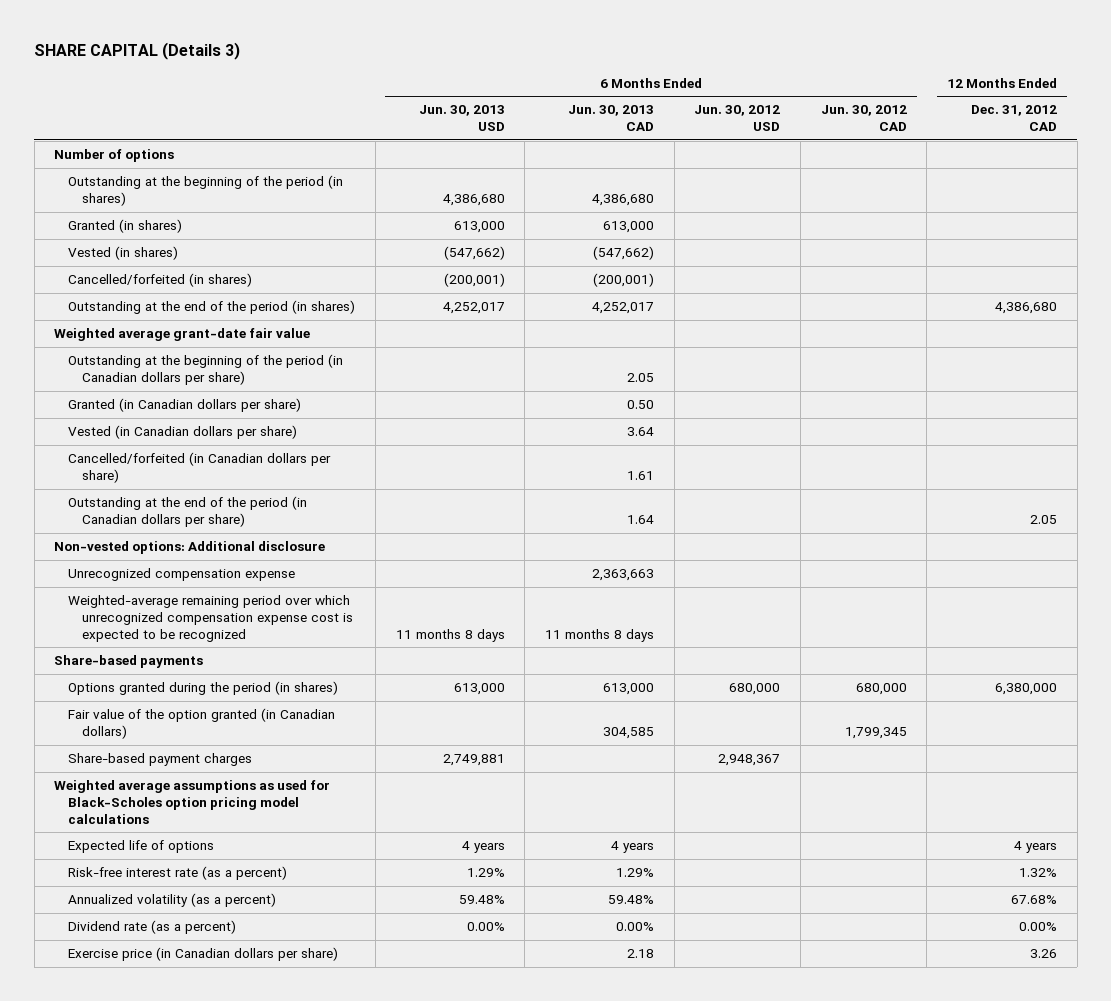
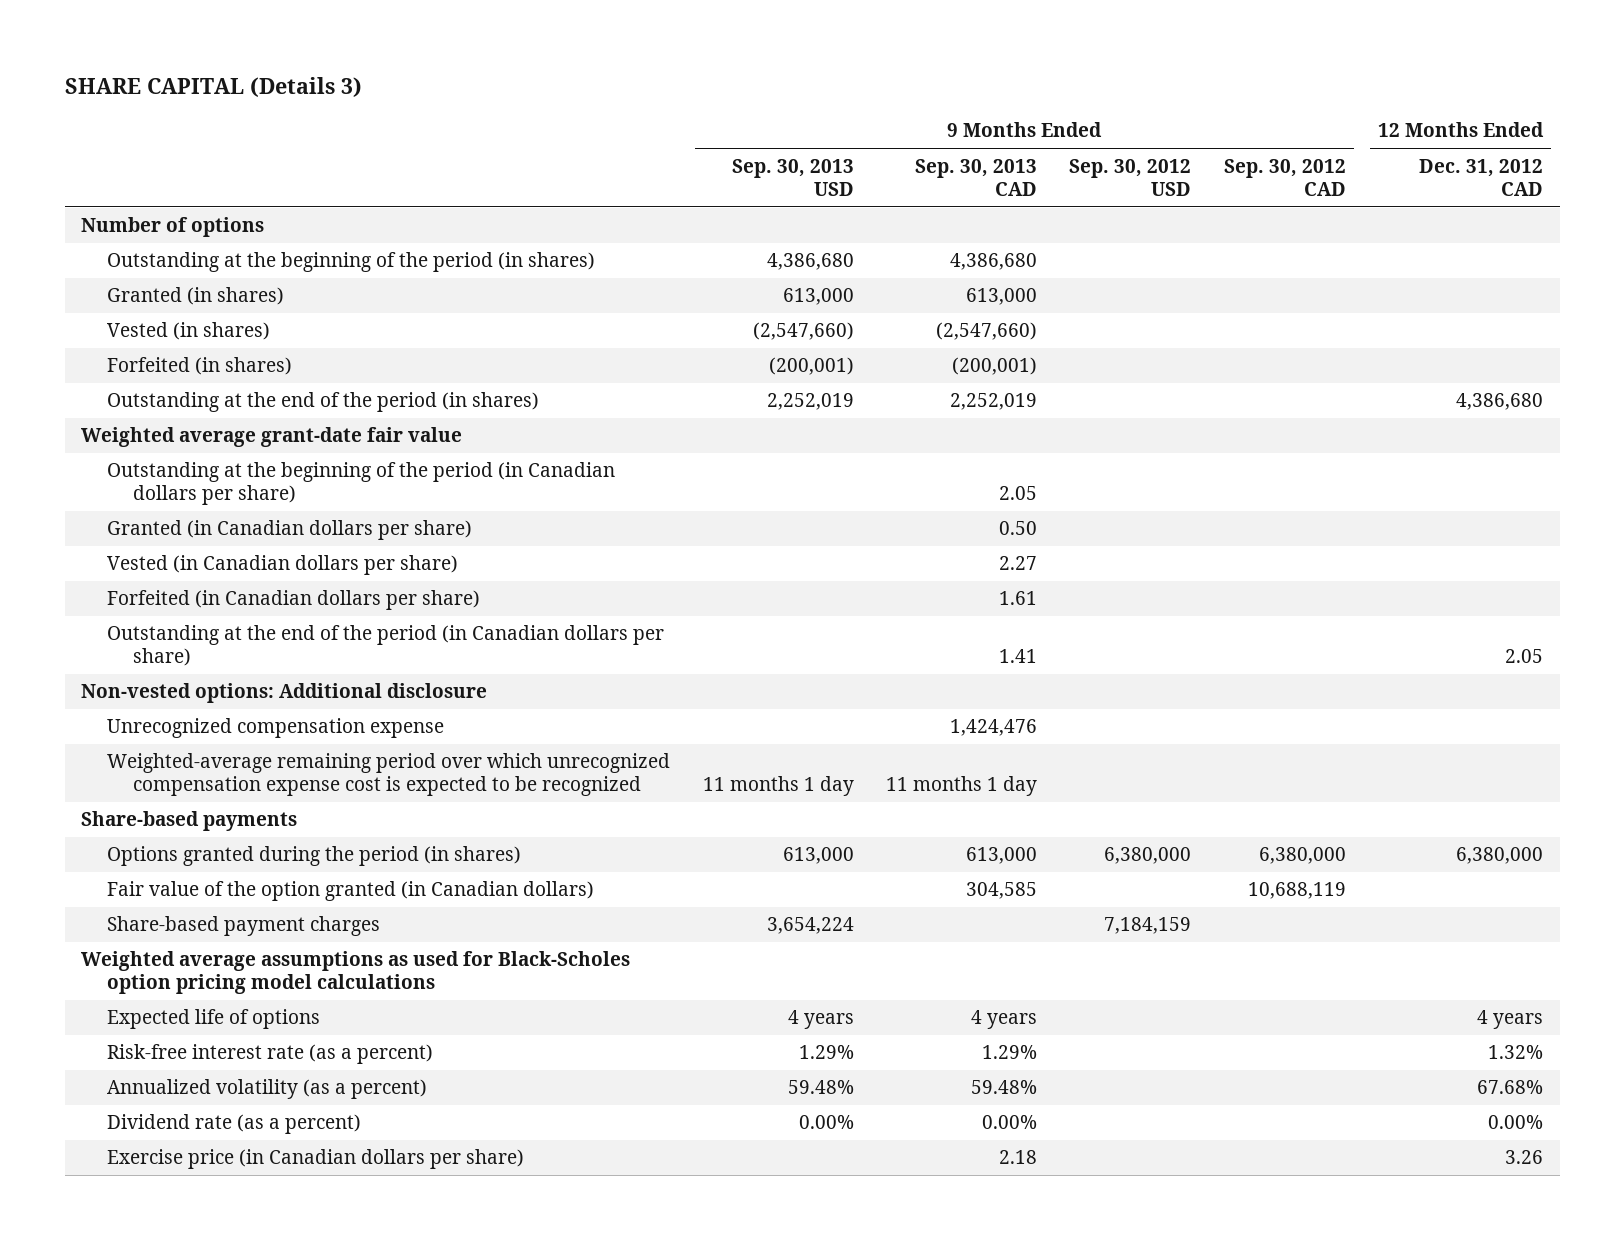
- | 6 Months Ended Jun. 30, 2013 USD | 6 Months Ended Jun. 30, 2013 CAD | 6 Months Ended Jun. 30, 2012 USD | 6 Months Ended Jun. 30, 2012 CAD | 12 Months Ended Dec. 31, 2012 CAD
+ | 9 Months Ended Sep. 30, 2013 USD | 9 Months Ended Sep. 30, 2013 CAD | 9 Months Ended Sep. 30, 2012 USD | 9 Months Ended Sep. 30, 2012 CAD | 12 Months Ended Dec. 31, 2012 CAD
- Cancelled/forfeited (in shares) | (200,001) | (200,001) | | |
+ Forfeited (in shares) | (200,001) | (200,001) | | |
- Cancelled/forfeited (in Canadian dollars per share) | | 1.61 | | |
+ Forfeited (in Canadian dollars per share) | | 1.61 | | |

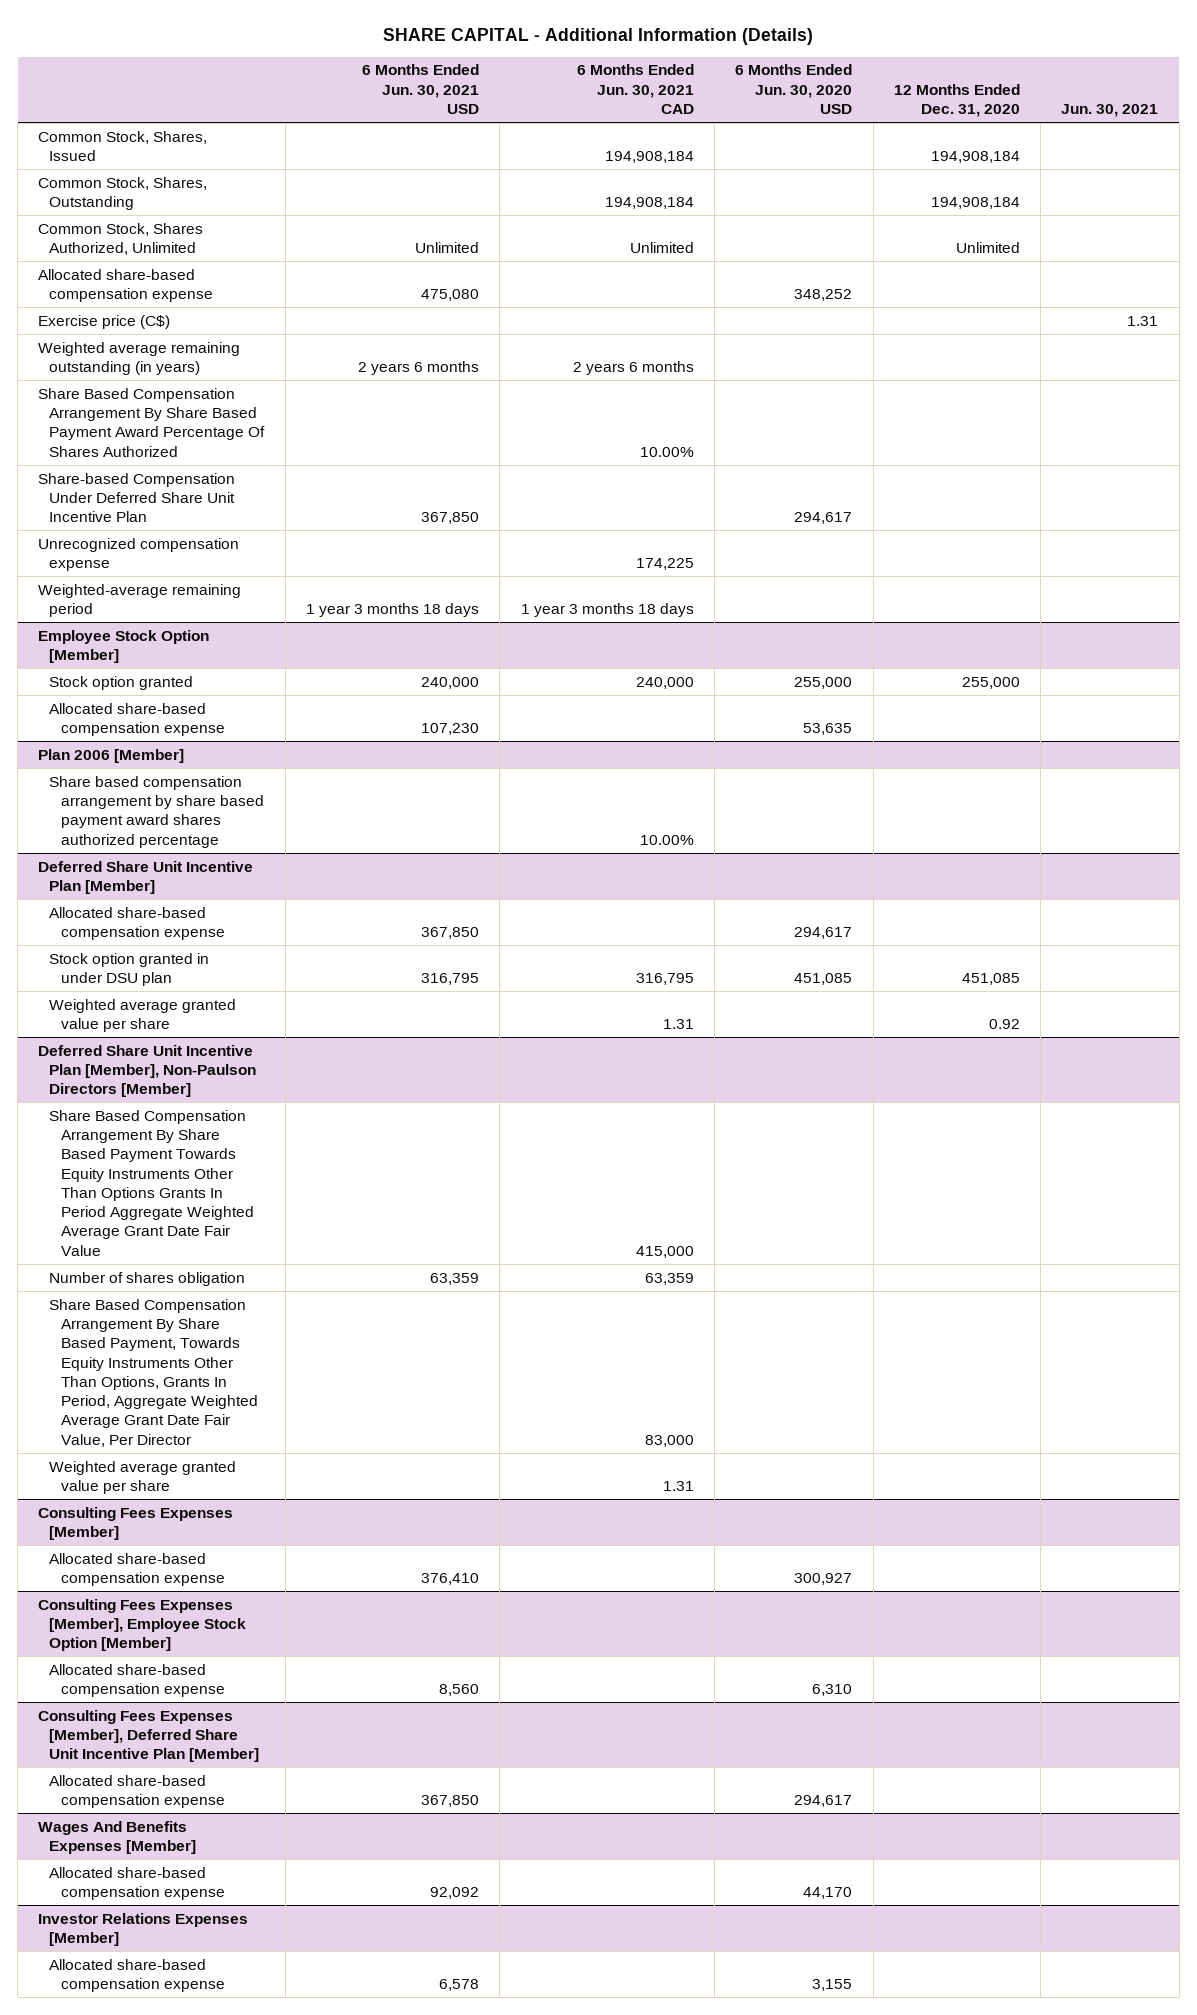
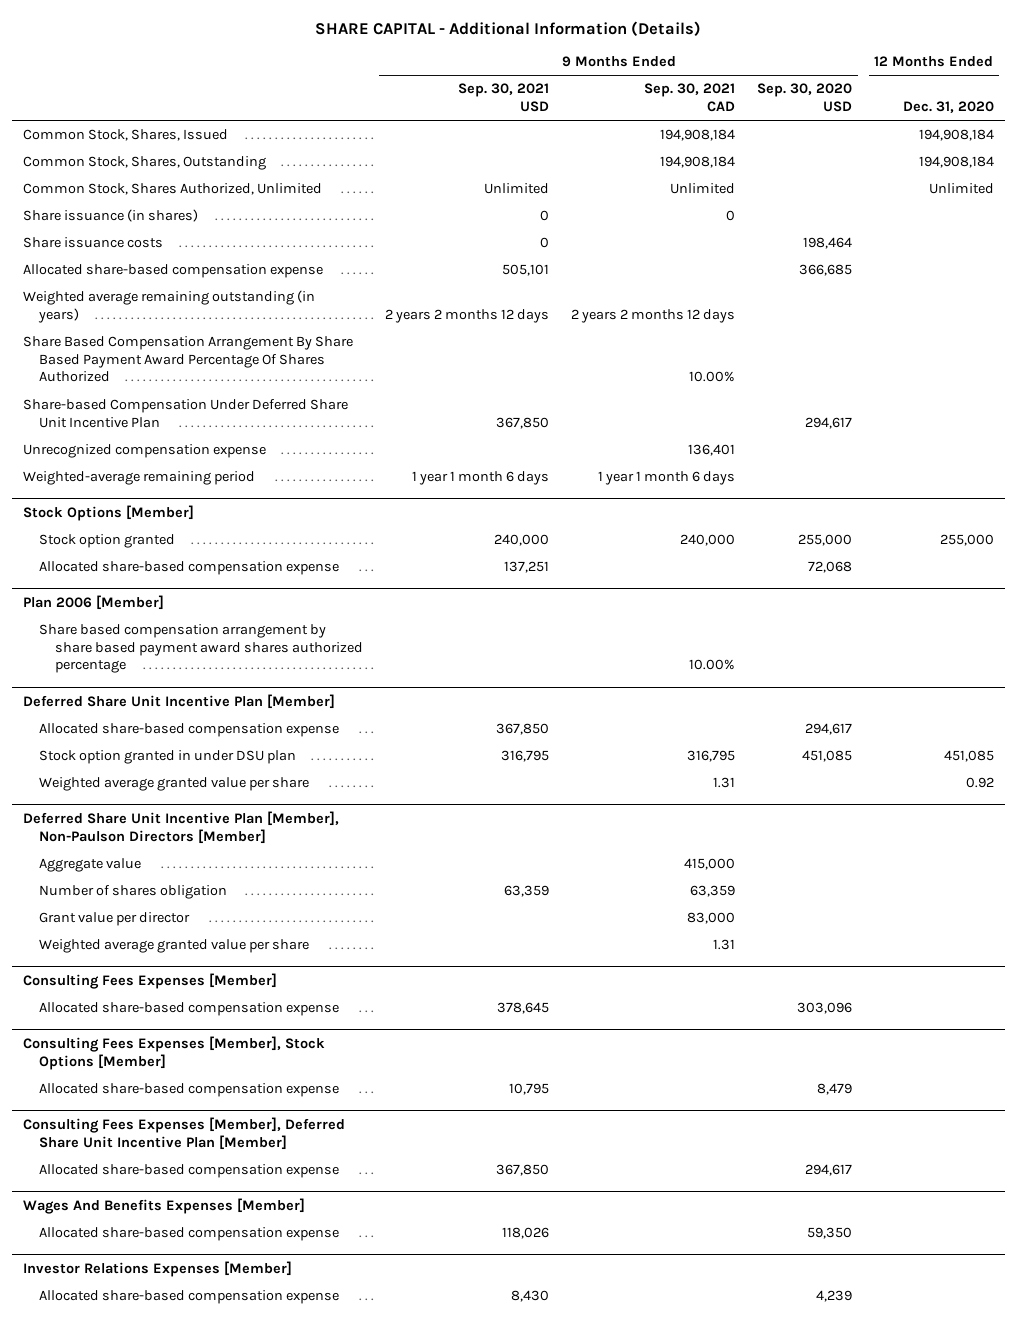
- | 6 Months Ended Jun. 30, 2021 USD | 6 Months Ended Jun. 30, 2021 CAD | 6 Months Ended Jun. 30, 2020 USD | 12 Months Ended Dec. 31, 2020 | Jun. 30, 2021
+ | 9 Months Ended Sep. 30, 2021 USD | 9 Months Ended Sep. 30, 2021 CAD | 9 Months Ended Sep. 30, 2020 USD | 12 Months Ended Dec. 31, 2020
+ Share issuance (in shares) | 0 | 0 | |
+ Share issuance costs | 0 | | 198,464 |
- Exercise price (C$) | | | | | 1.31
- Employee Stock Option [Member]
+ Stock Options [Member]
@ Deferred Share Unit Incentive Plan [Member], Non-Paulson Directors [Member]
- Share Based Compensation Arrangement By Share Based Payment Towards Equity Instruments Other Than Options Grants In Period Aggregate Weighted Average Grant Date Fair Value | | 415,000 | | |
+ Aggregate value | | 415,000 | |
- Share Based Compensation Arrangement By Share Based Payment, Towards Equity Instruments Other Than Options, Grants In Period, Aggregate Weighted Average Grant Date Fair Value, Per Director | | 83,000 | | |
+ Grant value per director | | 83,000 | |
- Consulting Fees Expenses [Member], Employee Stock Option [Member]
+ Consulting Fees Expenses [Member], Stock Options [Member]

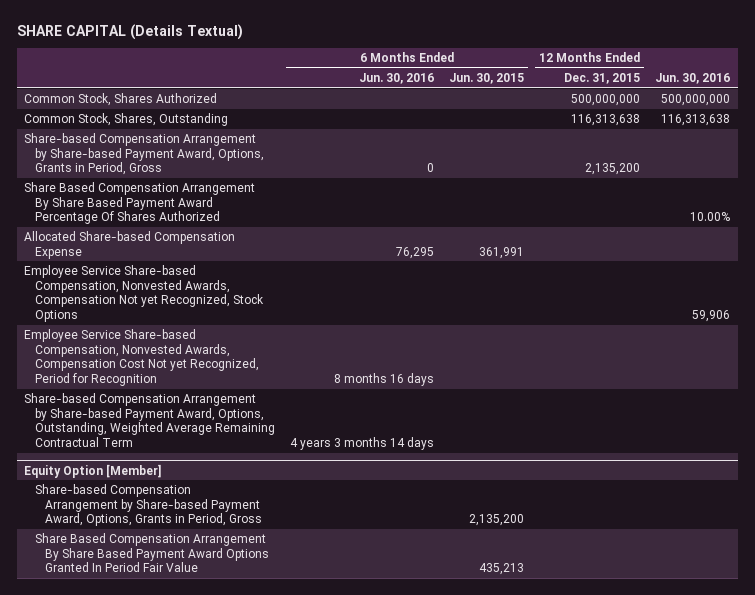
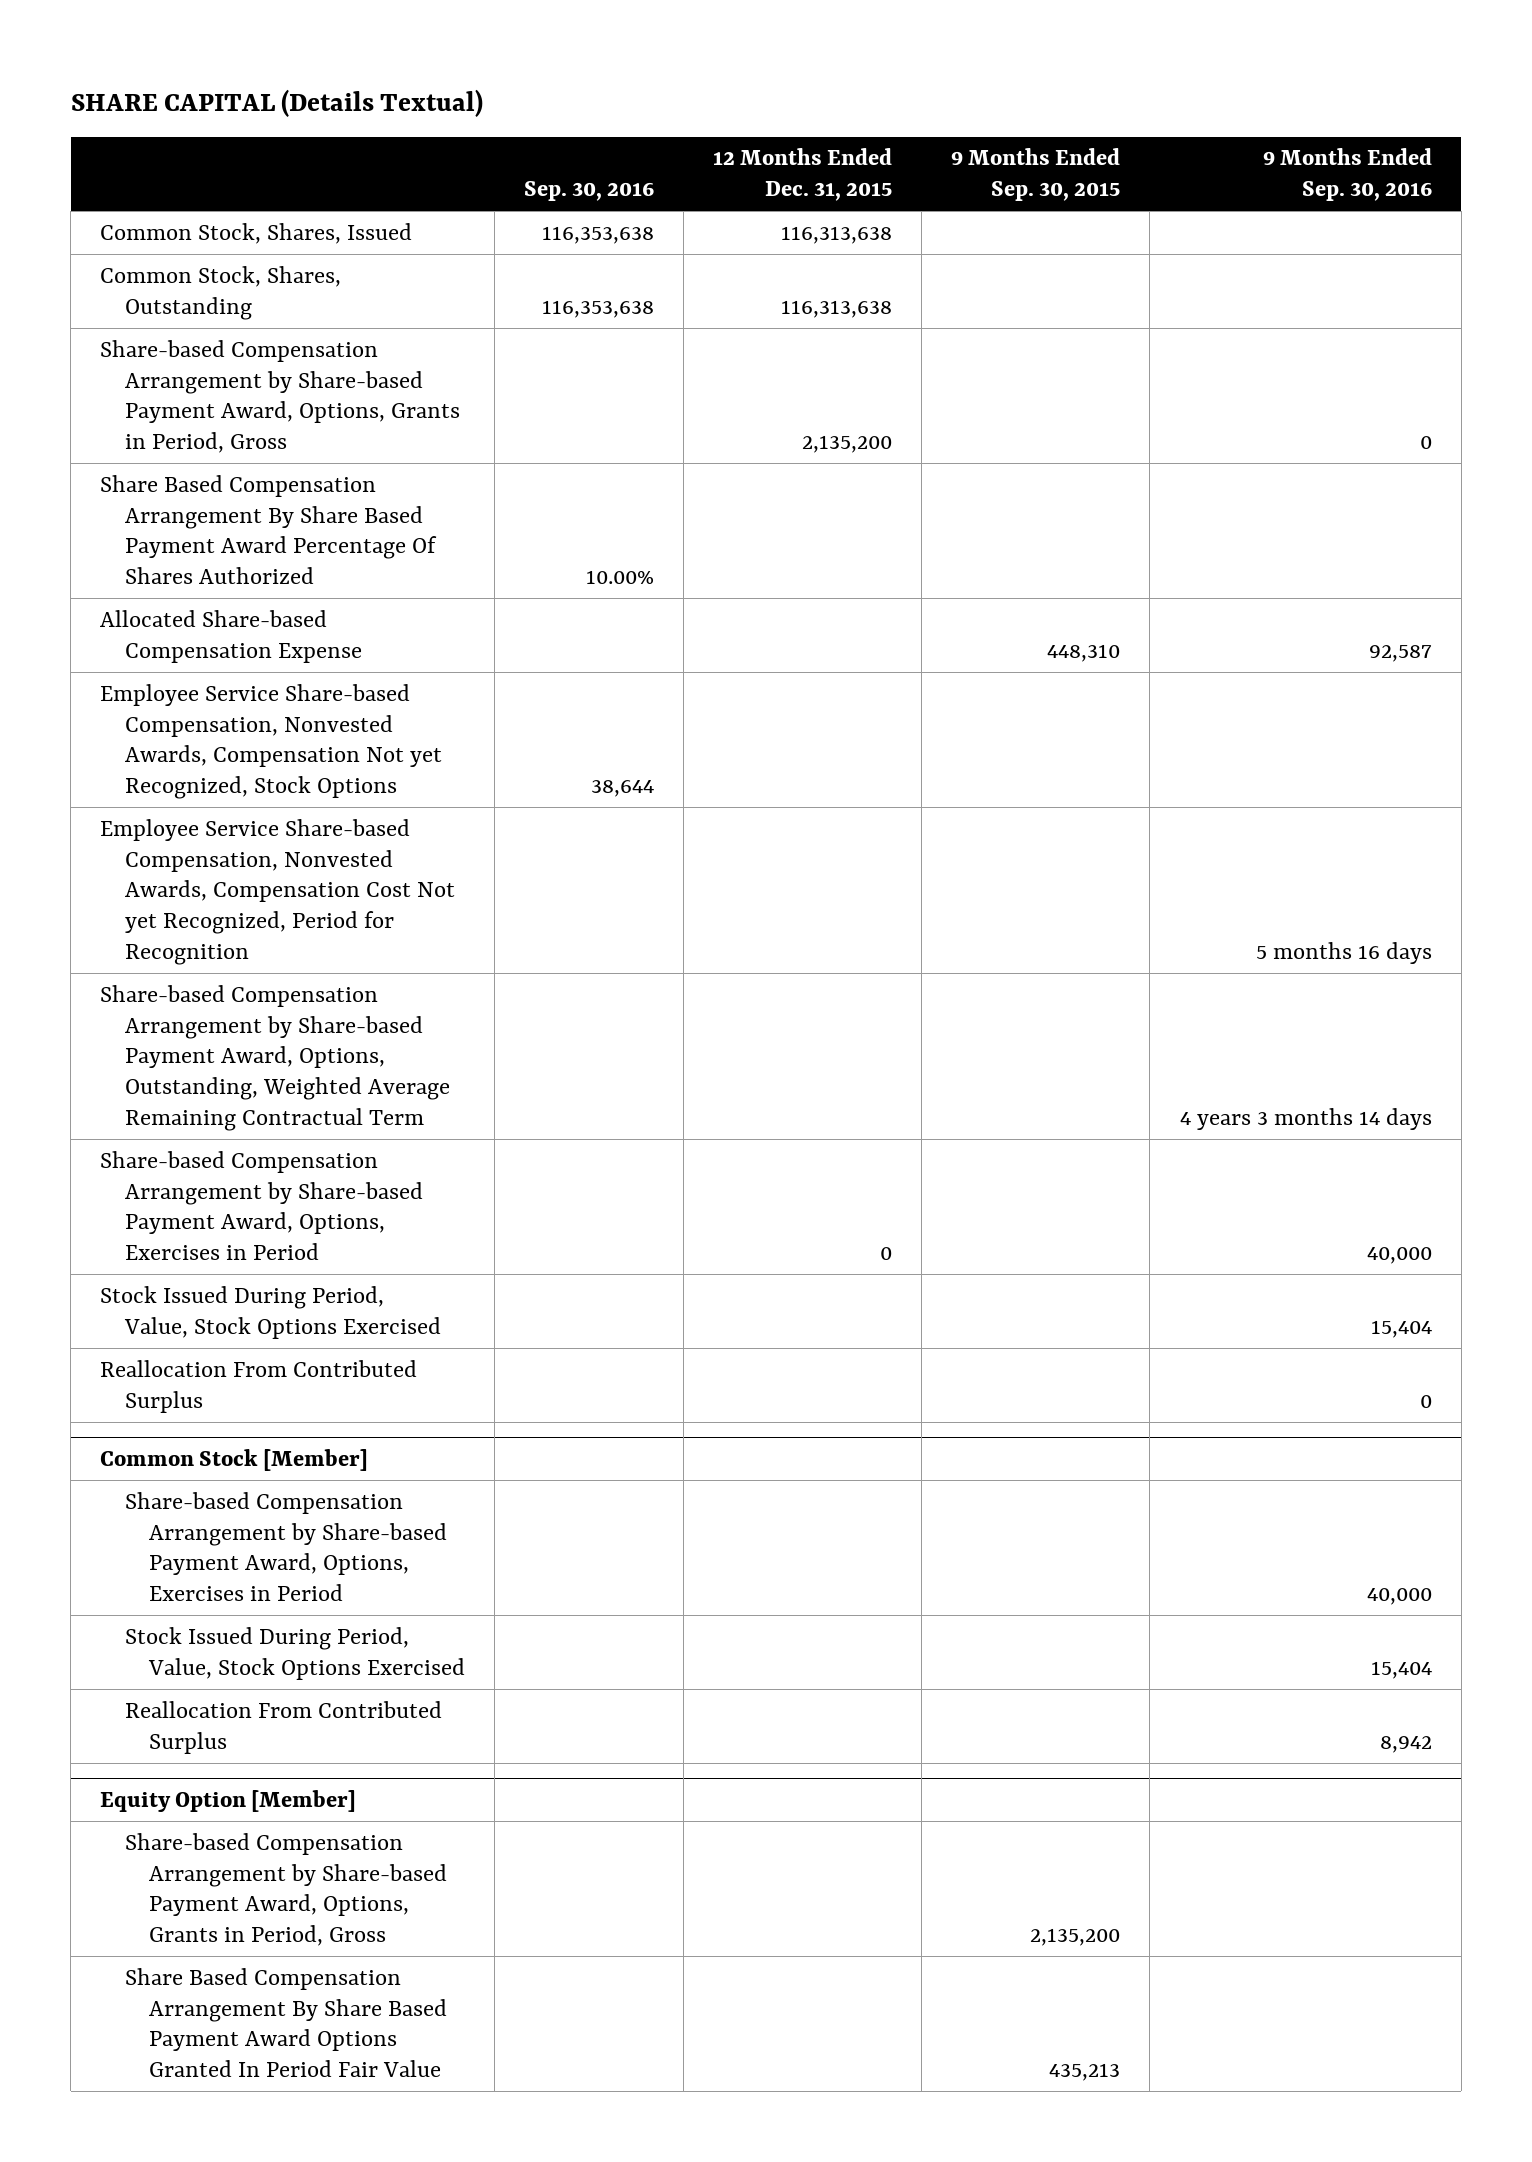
- | 6 Months Ended Jun. 30, 2016 | 6 Months Ended Jun. 30, 2015 | 12 Months Ended Dec. 31, 2015 | Jun. 30, 2016
+ | Sep. 30, 2016 | 12 Months Ended Dec. 31, 2015 | 9 Months Ended Sep. 30, 2015 | 9 Months Ended Sep. 30, 2016
- Common Stock, Shares Authorized | | | 500,000,000 | 500,000,000
+ Common Stock, Shares, Issued | 116,353,638 | 116,313,638 | |
+ Share-based Compensation Arrangement by Share-based Payment Award, Options, Exercises in Period | | 0 | | 40,000
+ Stock Issued During Period, Value, Stock Options Exercised | | | | 15,404
+ Reallocation From Contributed Surplus | | | | 0
+ Common Stock [Member]
+ Share-based Compensation Arrangement by Share-based Payment Award, Options, Exercises in Period | | | | 40,000
+ Stock Issued During Period, Value, Stock Options Exercised | | | | 15,404
+ Reallocation From Contributed Surplus | | | | 8,942

